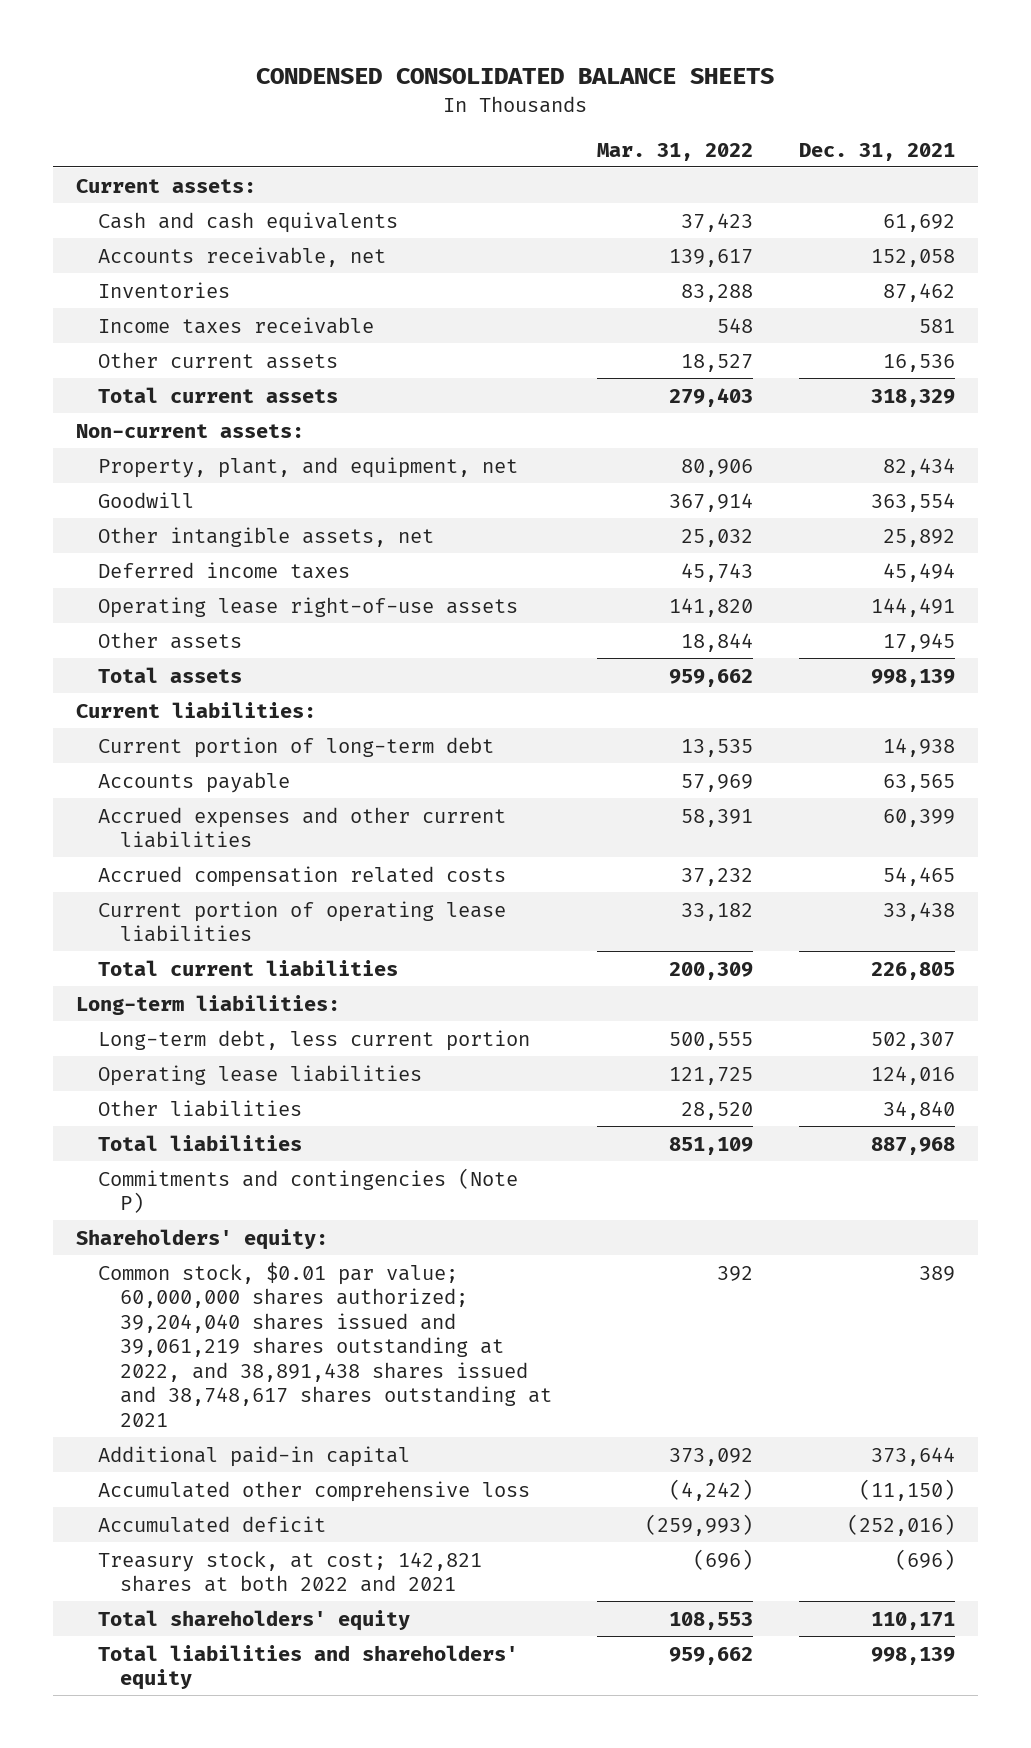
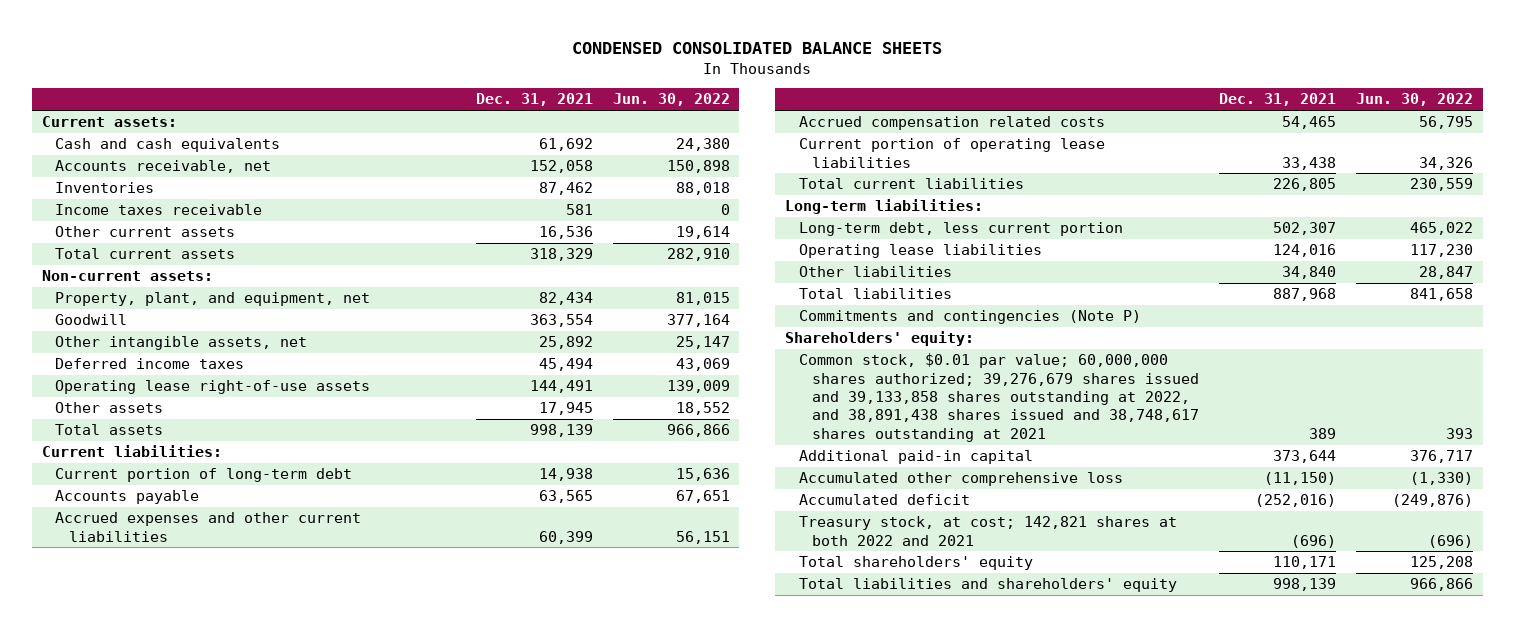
- | Mar. 31, 2022 | Dec. 31, 2021
+ | Dec. 31, 2021 | Jun. 30, 2022
- Common stock, $0.01 par value; 60,000,000 shares authorized; 39,204,040 shares issued and 39,061,219 shares outstanding at 2022, and 38,891,438 shares issued and 38,748,617 shares outstanding at 2021 | 392 | 389
+ Common stock, $0.01 par value; 60,000,000 shares authorized; 39,276,679 shares issued and 39,133,858 shares outstanding at 2022, and 38,891,438 shares issued and 38,748,617 shares outstanding at 2021 | 389 | 393

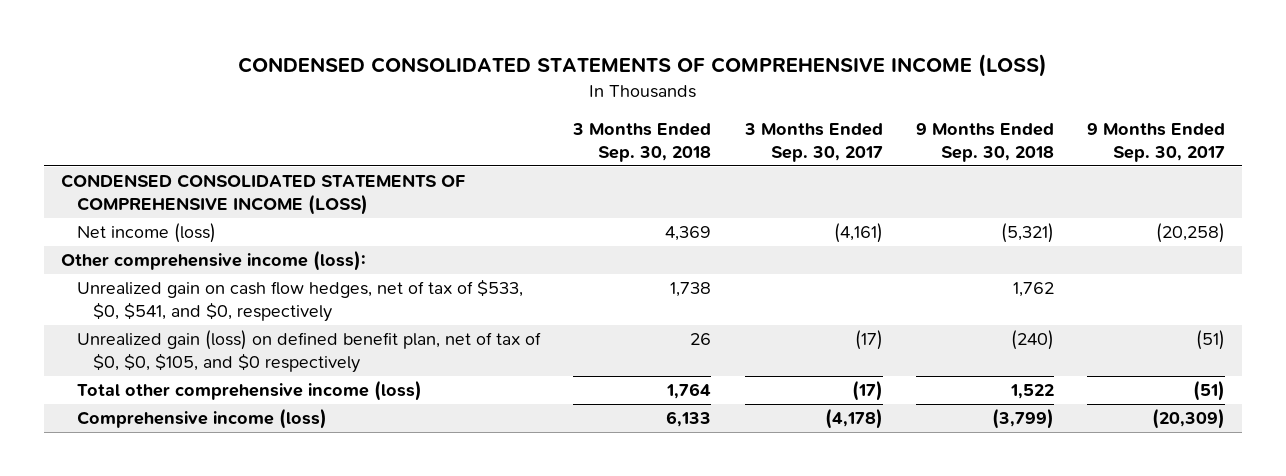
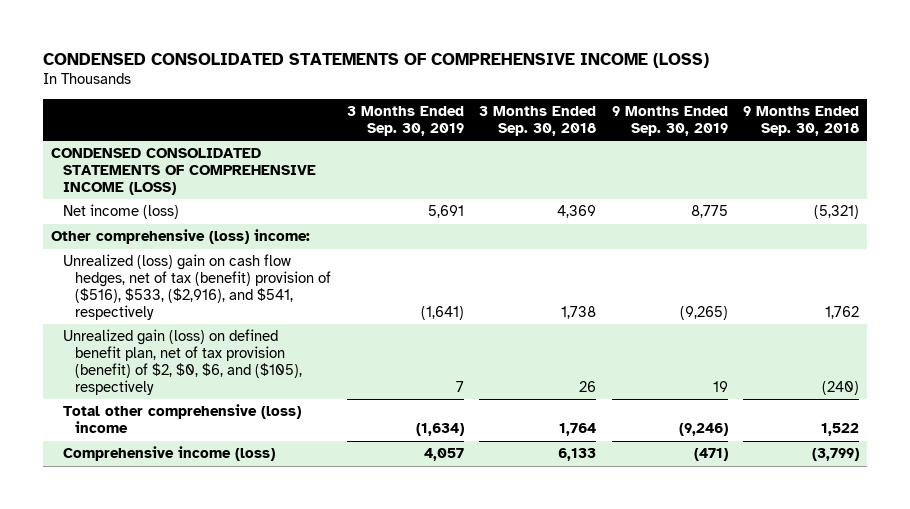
- | 3 Months Ended Sep. 30, 2018 | 3 Months Ended Sep. 30, 2017 | 9 Months Ended Sep. 30, 2018 | 9 Months Ended Sep. 30, 2017
+ | 3 Months Ended Sep. 30, 2019 | 3 Months Ended Sep. 30, 2018 | 9 Months Ended Sep. 30, 2019 | 9 Months Ended Sep. 30, 2018
- Other comprehensive income (loss):
- Unrealized gain on cash flow hedges, net of tax of $533, $0, $541, and $0, respectively | 1,738 | | 1,762 |
- Unrealized gain (loss) on defined benefit plan, net of tax of $0, $0, $105, and $0 respectively | 26 | (17) | (240) | (51)
- Total other comprehensive income (loss) | 1,764 | (17) | 1,522 | (51)
+ Other comprehensive (loss) income:
+ Unrealized (loss) gain on cash flow hedges, net of tax (benefit) provision of ($516), $533, ($2,916), and $541, respectively | (1,641) | 1,738 | (9,265) | 1,762
+ Unrealized gain (loss) on defined benefit plan, net of tax provision (benefit) of $2, $0, $6, and ($105), respectively | 7 | 26 | 19 | (240)
+ Total other comprehensive (loss) income | (1,634) | 1,764 | (9,246) | 1,522

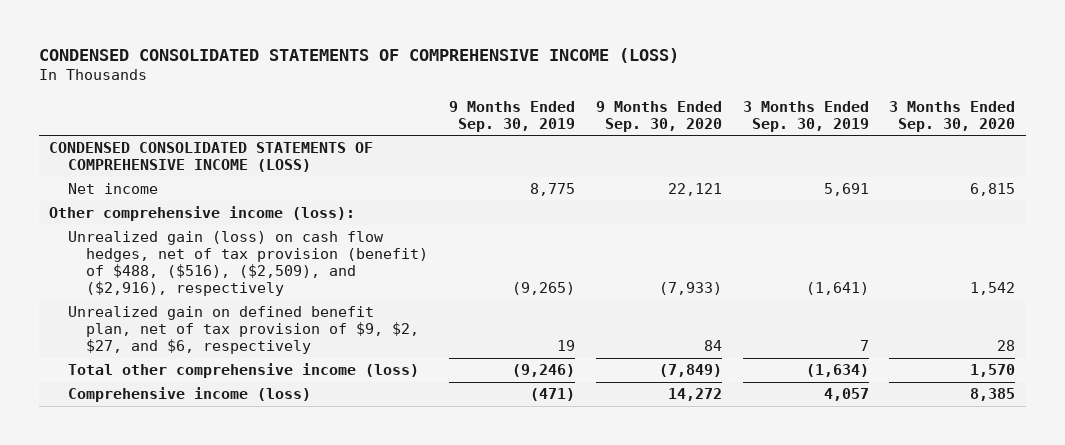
- | 3 Months Ended Sep. 30, 2019 | 3 Months Ended Sep. 30, 2018 | 9 Months Ended Sep. 30, 2019 | 9 Months Ended Sep. 30, 2018
+ | 9 Months Ended Sep. 30, 2019 | 9 Months Ended Sep. 30, 2020 | 3 Months Ended Sep. 30, 2019 | 3 Months Ended Sep. 30, 2020
- Net income (loss) | 5,691 | 4,369 | 8,775 | (5,321)
- Other comprehensive (loss) income:
- Unrealized (loss) gain on cash flow hedges, net of tax (benefit) provision of ($516), $533, ($2,916), and $541, respectively | (1,641) | 1,738 | (9,265) | 1,762
- Unrealized gain (loss) on defined benefit plan, net of tax provision (benefit) of $2, $0, $6, and ($105), respectively | 7 | 26 | 19 | (240)
- Total other comprehensive (loss) income | (1,634) | 1,764 | (9,246) | 1,522
+ Net income | 8,775 | 22,121 | 5,691 | 6,815
+ Other comprehensive income (loss):
+ Unrealized gain (loss) on cash flow hedges, net of tax provision (benefit) of $488, ($516), ($2,509), and ($2,916), respectively | (9,265) | (7,933) | (1,641) | 1,542
+ Unrealized gain on defined benefit plan, net of tax provision of $9, $2, $27, and $6, respectively | 19 | 84 | 7 | 28
+ Total other comprehensive income (loss) | (9,246) | (7,849) | (1,634) | 1,570

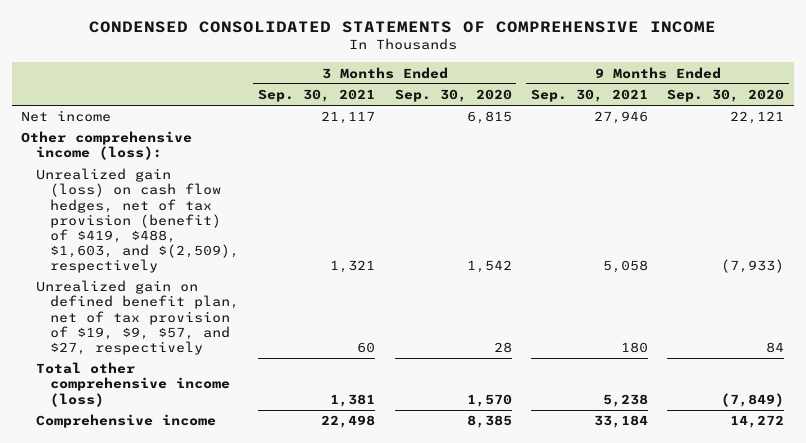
- CONDENSED CONSOLIDATED STATEMENTS OF COMPREHENSIVE INCOME (LOSS)
+ CONDENSED CONSOLIDATED STATEMENTS OF COMPREHENSIVE INCOME
- | 9 Months Ended Sep. 30, 2019 | 9 Months Ended Sep. 30, 2020 | 3 Months Ended Sep. 30, 2019 | 3 Months Ended Sep. 30, 2020
+ | 3 Months Ended Sep. 30, 2021 | 3 Months Ended Sep. 30, 2020 | 9 Months Ended Sep. 30, 2021 | 9 Months Ended Sep. 30, 2020
- CONDENSED CONSOLIDATED STATEMENTS OF COMPREHENSIVE INCOME (LOSS)
- Unrealized gain (loss) on cash flow hedges, net of tax provision (benefit) of $488, ($516), ($2,509), and ($2,916), respectively | (9,265) | (7,933) | (1,641) | 1,542
- Unrealized gain on defined benefit plan, net of tax provision of $9, $2, $27, and $6, respectively | 19 | 84 | 7 | 28
+ Unrealized gain (loss) on cash flow hedges, net of tax provision (benefit) of $419, $488, $1,603, and $(2,509), respectively | 1,321 | 1,542 | 5,058 | (7,933)
+ Unrealized gain on defined benefit plan, net of tax provision of $19, $9, $57, and $27, respectively | 60 | 28 | 180 | 84
- Comprehensive income (loss) | (471) | 14,272 | 4,057 | 8,385
+ Comprehensive income | 22,498 | 8,385 | 33,184 | 14,272

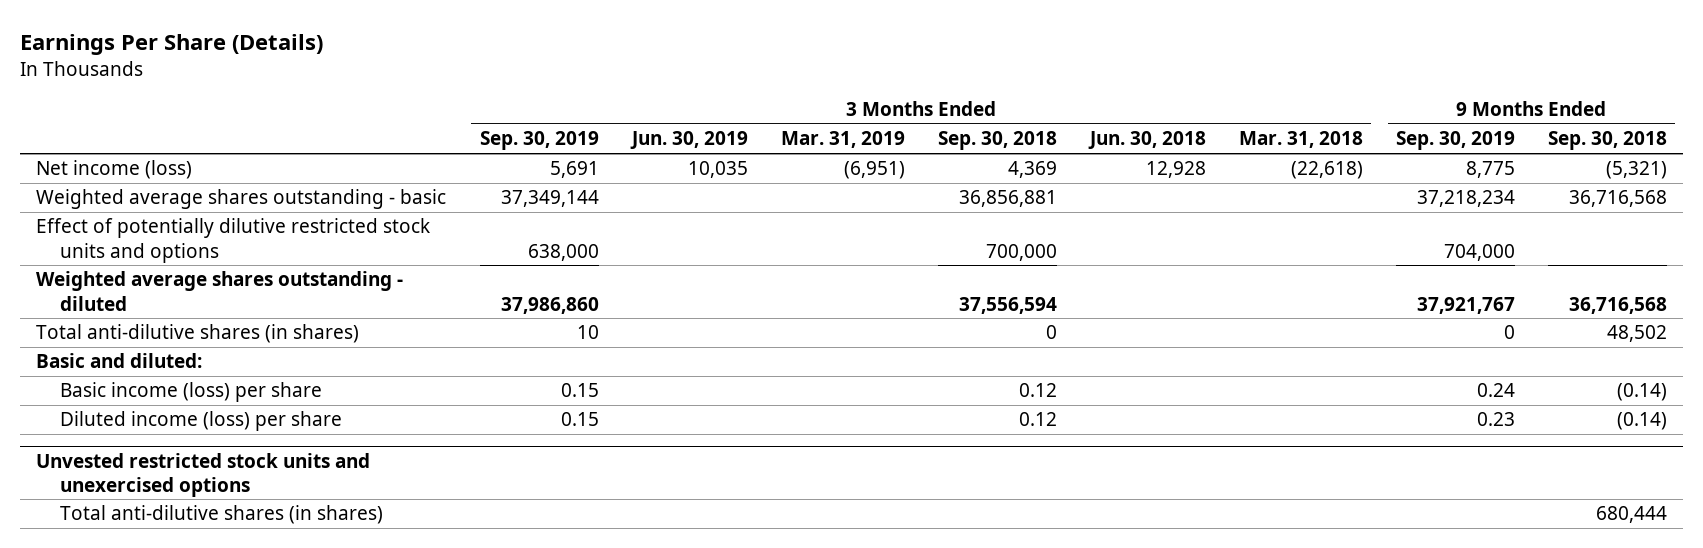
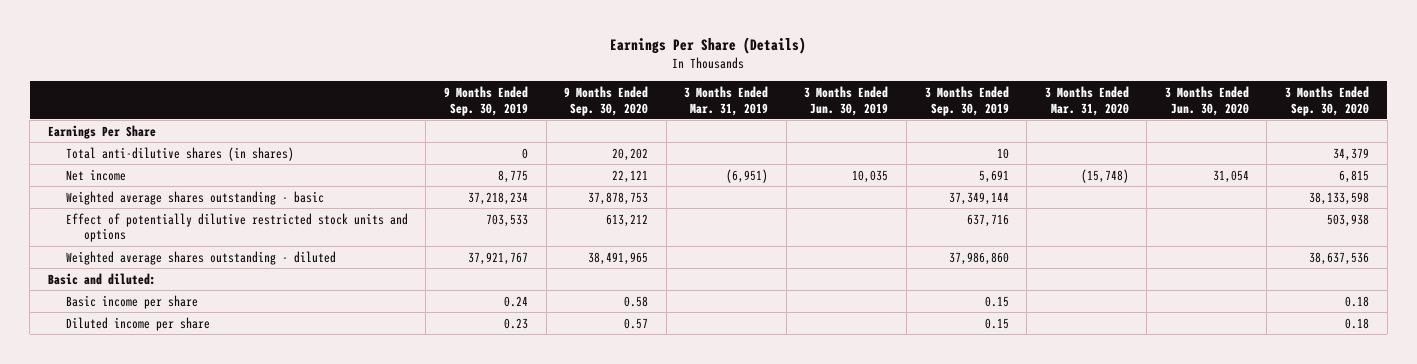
- | 3 Months Ended Sep. 30, 2019 | 3 Months Ended Jun. 30, 2019 | 3 Months Ended Mar. 31, 2019 | 3 Months Ended Sep. 30, 2018 | 3 Months Ended Jun. 30, 2018 | 3 Months Ended Mar. 31, 2018 | 9 Months Ended Sep. 30, 2019 | 9 Months Ended Sep. 30, 2018
+ | 9 Months Ended Sep. 30, 2019 | 9 Months Ended Sep. 30, 2020 | 3 Months Ended Mar. 31, 2019 | 3 Months Ended Jun. 30, 2019 | 3 Months Ended Sep. 30, 2019 | 3 Months Ended Mar. 31, 2020 | 3 Months Ended Jun. 30, 2020 | 3 Months Ended Sep. 30, 2020
- Net income (loss) | 5,691 | 10,035 | (6,951) | 4,369 | 12,928 | (22,618) | 8,775 | (5,321)
+ Earnings Per Share
moved up: Total anti-dilutive shares (in shares) | 0 | 20,202 | | | 10 | | | 34,379
+ Net income | 8,775 | 22,121 | (6,951) | 10,035 | 5,691 | (15,748) | 31,054 | 6,815
- Effect of potentially dilutive restricted stock units and options | 638,000 | | | 700,000 | | | 704,000 |
+ Effect of potentially dilutive restricted stock units and options | 703,533 | 613,212 | | | 637,716 | | | 503,938
- Basic income (loss) per share | 0.15 | | | 0.12 | | | 0.24 | (0.14)
- Diluted income (loss) per share | 0.15 | | | 0.12 | | | 0.23 | (0.14)
- Unvested restricted stock units and unexercised options
- Total anti-dilutive shares (in shares) | | | | | | | | 680,444
+ Basic income per share | 0.24 | 0.58 | | | 0.15 | | | 0.18
+ Diluted income per share | 0.23 | 0.57 | | | 0.15 | | | 0.18

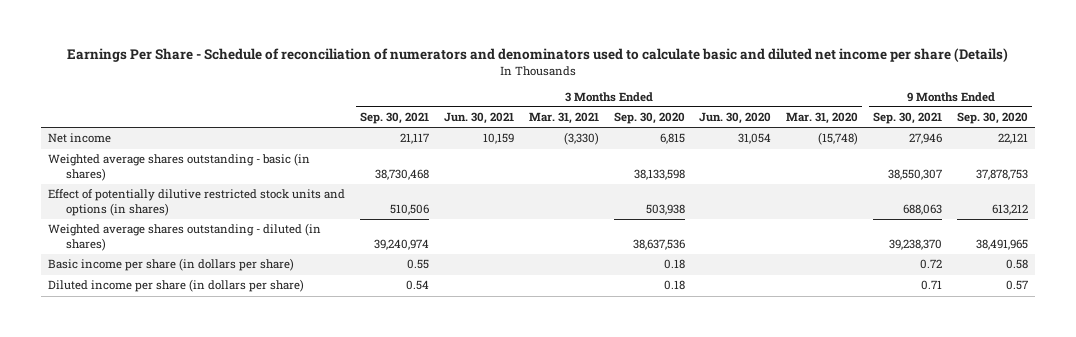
- Earnings Per Share (Details)
+ Earnings Per Share - Schedule of reconciliation of numerators and denominators used to calculate basic and diluted net income per share (Details)
- | 9 Months Ended Sep. 30, 2019 | 9 Months Ended Sep. 30, 2020 | 3 Months Ended Mar. 31, 2019 | 3 Months Ended Jun. 30, 2019 | 3 Months Ended Sep. 30, 2019 | 3 Months Ended Mar. 31, 2020 | 3 Months Ended Jun. 30, 2020 | 3 Months Ended Sep. 30, 2020
+ | 3 Months Ended Sep. 30, 2021 | 3 Months Ended Jun. 30, 2021 | 3 Months Ended Mar. 31, 2021 | 3 Months Ended Sep. 30, 2020 | 3 Months Ended Jun. 30, 2020 | 3 Months Ended Mar. 31, 2020 | 9 Months Ended Sep. 30, 2021 | 9 Months Ended Sep. 30, 2020
- Earnings Per Share
- Total anti-dilutive shares (in shares) | 0 | 20,202 | | | 10 | | | 34,379
- Weighted average shares outstanding - basic | 37,218,234 | 37,878,753 | | | 37,349,144 | | | 38,133,598
- Effect of potentially dilutive restricted stock units and options | 703,533 | 613,212 | | | 637,716 | | | 503,938
- Weighted average shares outstanding - diluted | 37,921,767 | 38,491,965 | | | 37,986,860 | | | 38,637,536
- Basic and diluted:
- Basic income per share | 0.24 | 0.58 | | | 0.15 | | | 0.18
- Diluted income per share | 0.23 | 0.57 | | | 0.15 | | | 0.18
+ Weighted average shares outstanding - basic (in shares) | 38,730,468 | | | 38,133,598 | | | 38,550,307 | 37,878,753
+ Effect of potentially dilutive restricted stock units and options (in shares) | 510,506 | | | 503,938 | | | 688,063 | 613,212
+ Weighted average shares outstanding - diluted (in shares) | 39,240,974 | | | 38,637,536 | | | 39,238,370 | 38,491,965
+ Basic income per share (in dollars per share) | 0.55 | | | 0.18 | | | 0.72 | 0.58
+ Diluted income per share (in dollars per share) | 0.54 | | | 0.18 | | | 0.71 | 0.57

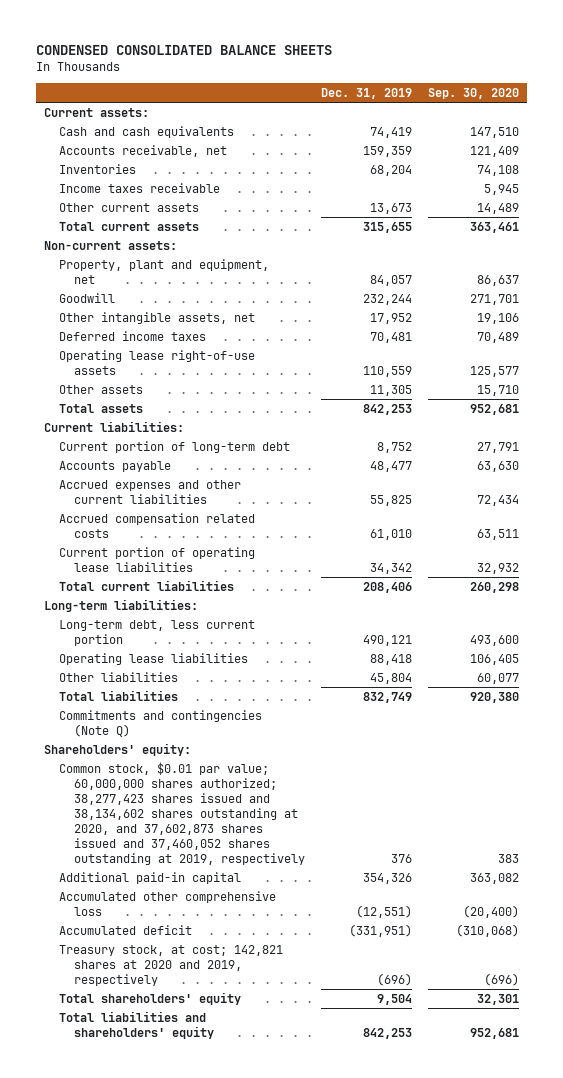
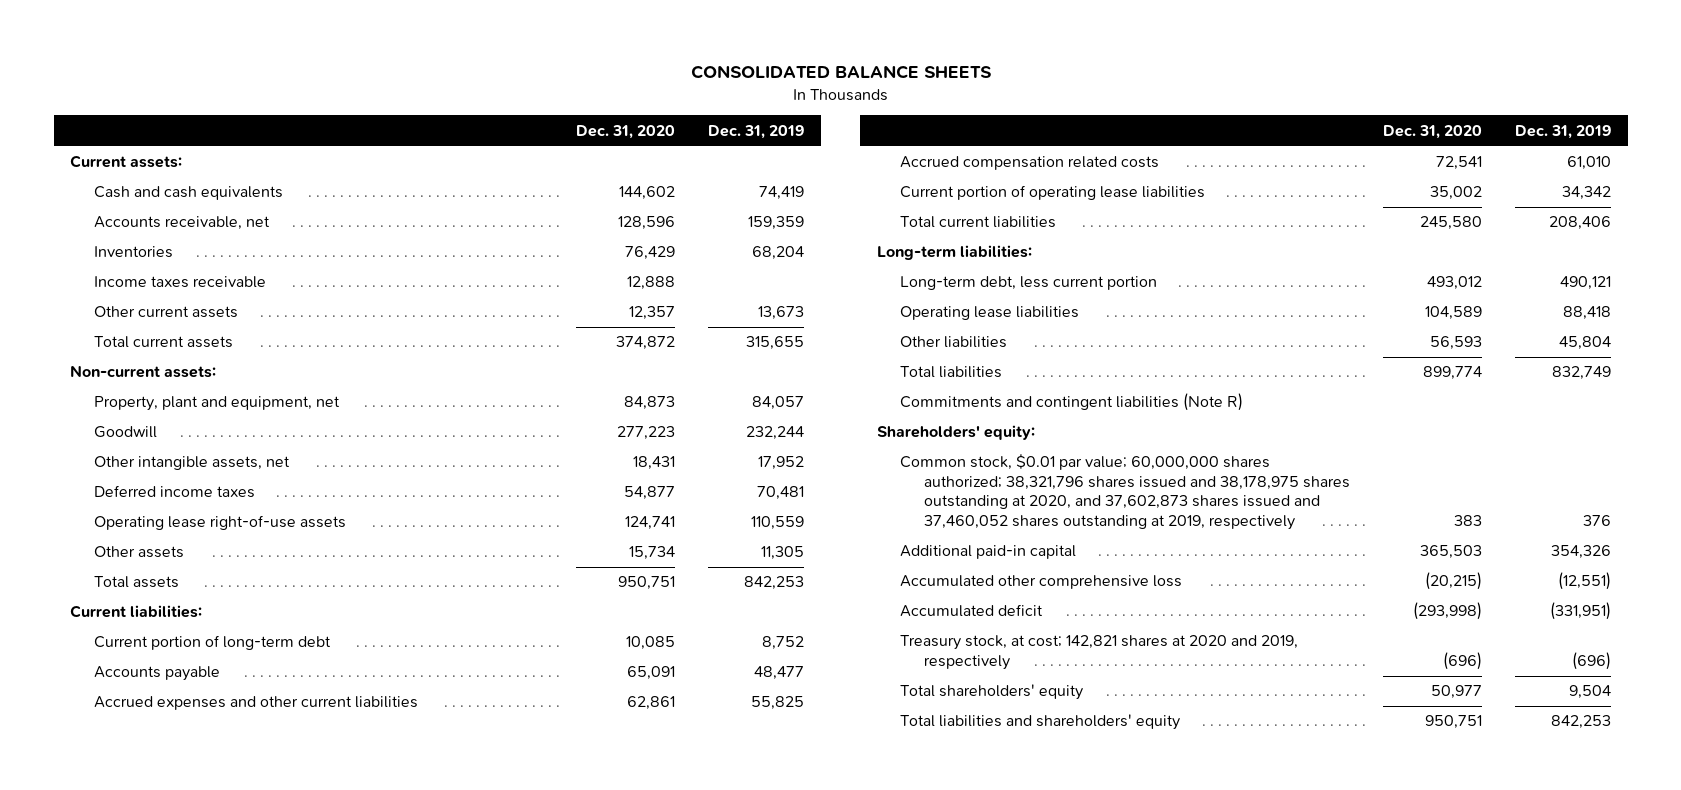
- CONDENSED CONSOLIDATED BALANCE SHEETS
+ CONSOLIDATED BALANCE SHEETS
- | Dec. 31, 2019 | Sep. 30, 2020
+ | Dec. 31, 2020 | Dec. 31, 2019
- Commitments and contingencies (Note Q)
+ Commitments and contingent liabilities (Note R)
- Common stock, $0.01 par value; 60,000,000 shares authorized; 38,277,423 shares issued and 38,134,602 shares outstanding at 2020, and 37,602,873 shares issued and 37,460,052 shares outstanding at 2019, respectively | 376 | 383
+ Common stock, $0.01 par value; 60,000,000 shares authorized; 38,321,796 shares issued and 38,178,975 shares outstanding at 2020, and 37,602,873 shares issued and 37,460,052 shares outstanding at 2019, respectively | 383 | 376

